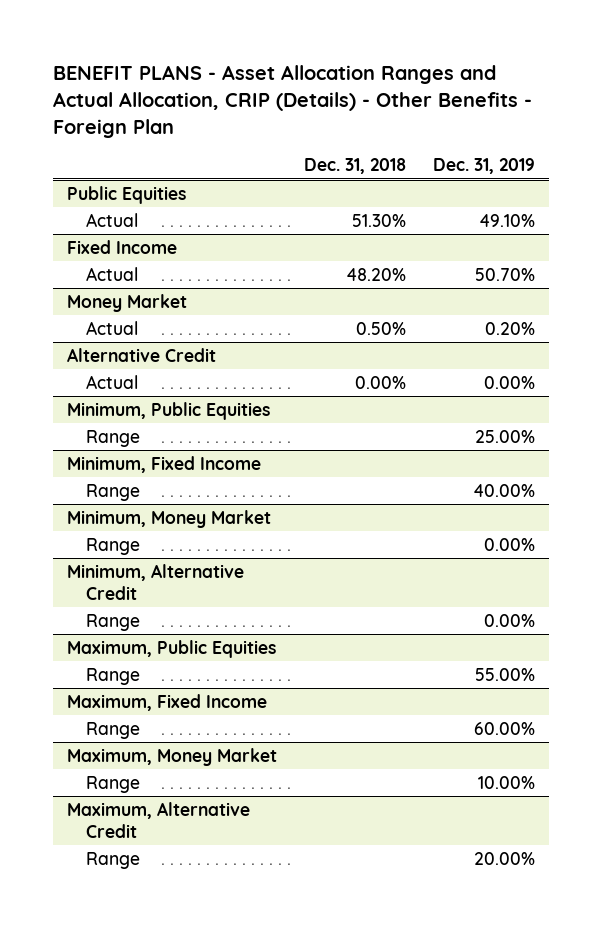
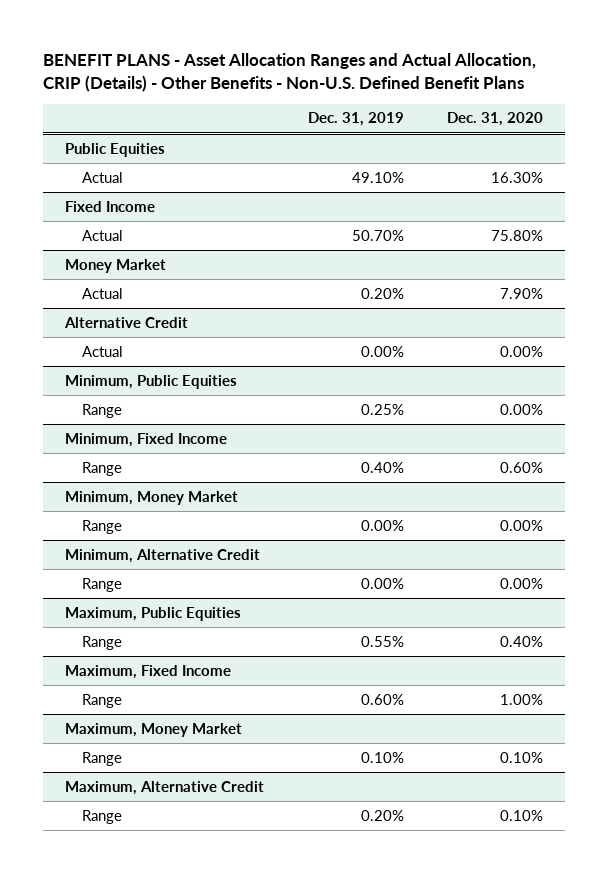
- BENEFIT PLANS - Asset Allocation Ranges and Actual Allocation, CRIP (Details) - Other Benefits - Foreign Plan
+ BENEFIT PLANS - Asset Allocation Ranges and Actual Allocation, CRIP (Details) - Other Benefits - Non-U.S. Defined Benefit Plans
- | Dec. 31, 2018 | Dec. 31, 2019
+ | Dec. 31, 2019 | Dec. 31, 2020
@ Minimum, Public Equities
- Range | | 25.00%
+ Range | 0.25% | 0.00%
@ Minimum, Fixed Income
- Range | | 40.00%
+ Range | 0.40% | 0.60%
@ Maximum, Public Equities
- Range | | 55.00%
+ Range | 0.55% | 0.40%
@ Maximum, Fixed Income
- Range | | 60.00%
+ Range | 0.60% | 1.00%
@ Maximum, Money Market
- Range | | 10.00%
+ Range | 0.10% | 0.10%
@ Maximum, Alternative Credit
- Range | | 20.00%
+ Range | 0.20% | 0.10%

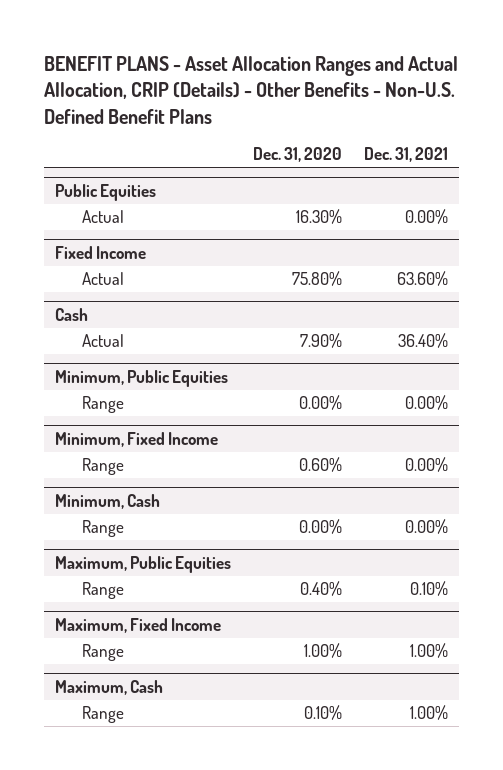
- | Dec. 31, 2019 | Dec. 31, 2020
+ | Dec. 31, 2020 | Dec. 31, 2021
- Money Market
+ Cash
- Alternative Credit
- Actual | 0.00% | 0.00%
- Minimum, Money Market
- Range | 0.00% | 0.00%
- Minimum, Alternative Credit
+ Minimum, Cash
- Maximum, Money Market
- Range | 0.10% | 0.10%
- Maximum, Alternative Credit
+ Maximum, Cash

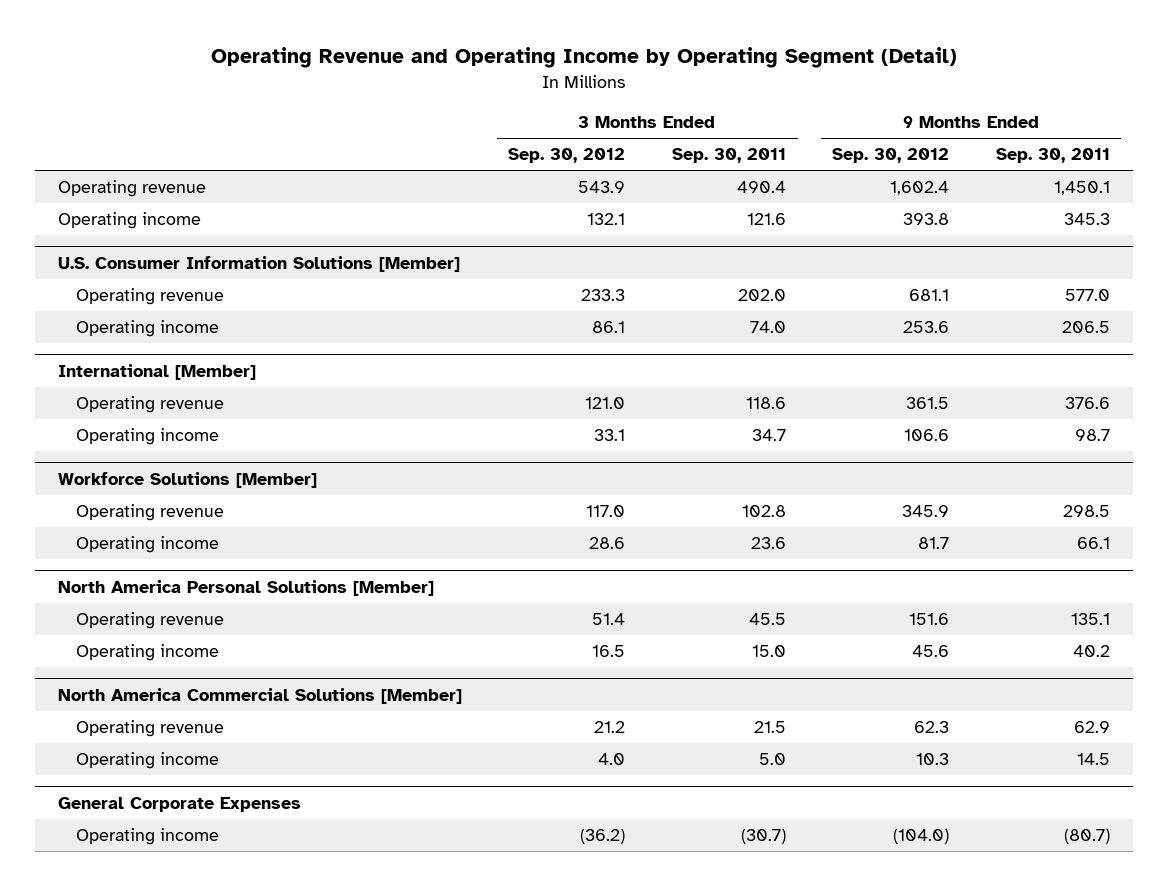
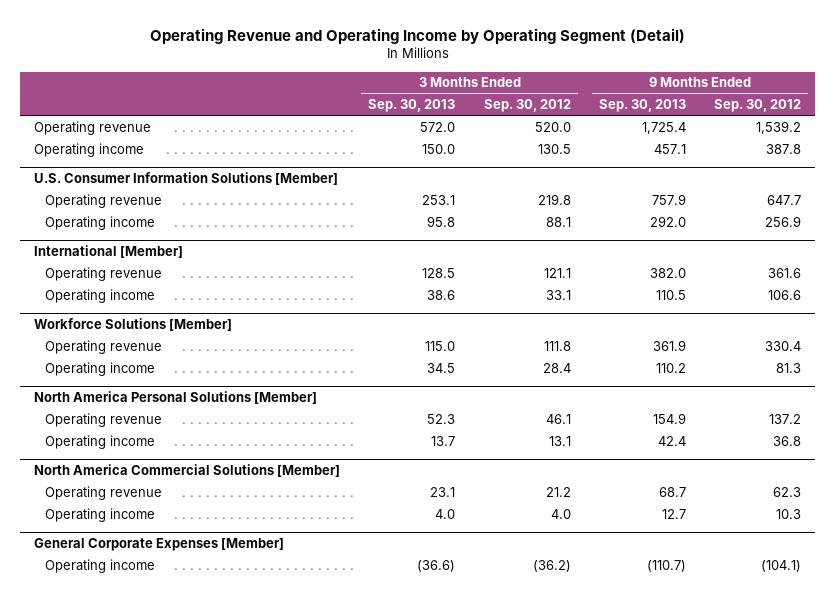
- | 3 Months Ended Sep. 30, 2012 | 3 Months Ended Sep. 30, 2011 | 9 Months Ended Sep. 30, 2012 | 9 Months Ended Sep. 30, 2011
+ | 3 Months Ended Sep. 30, 2013 | 3 Months Ended Sep. 30, 2012 | 9 Months Ended Sep. 30, 2013 | 9 Months Ended Sep. 30, 2012
- Operating revenue | 543.9 | 490.4 | 1,602.4 | 1,450.1
- Operating income | 132.1 | 121.6 | 393.8 | 345.3
+ Operating revenue | 572.0 | 520.0 | 1,725.4 | 1,539.2
+ Operating income | 150.0 | 130.5 | 457.1 | 387.8
@ U.S. Consumer Information Solutions [Member]
- Operating revenue | 233.3 | 202.0 | 681.1 | 577.0
- Operating income | 86.1 | 74.0 | 253.6 | 206.5
+ Operating revenue | 253.1 | 219.8 | 757.9 | 647.7
+ Operating income | 95.8 | 88.1 | 292.0 | 256.9
@ International [Member]
- Operating revenue | 121.0 | 118.6 | 361.5 | 376.6
+ Operating revenue | 128.5 | 121.1 | 382.0 | 361.6
@ Workforce Solutions [Member]
- Operating revenue | 117.0 | 102.8 | 345.9 | 298.5
- Operating income | 28.6 | 23.6 | 81.7 | 66.1
+ Operating revenue | 115.0 | 111.8 | 361.9 | 330.4
+ Operating income | 34.5 | 28.4 | 110.2 | 81.3
@ North America Personal Solutions [Member]
- Operating revenue | 51.4 | 45.5 | 151.6 | 135.1
- Operating income | 16.5 | 15.0 | 45.6 | 40.2
+ Operating revenue | 52.3 | 46.1 | 154.9 | 137.2
+ Operating income | 13.7 | 13.1 | 42.4 | 36.8
- General Corporate Expenses
- Operating income | (36.2) | (30.7) | (104.0) | (80.7)
+ General Corporate Expenses [Member]
+ Operating income | (36.6) | (36.2) | (110.7) | (104.1)

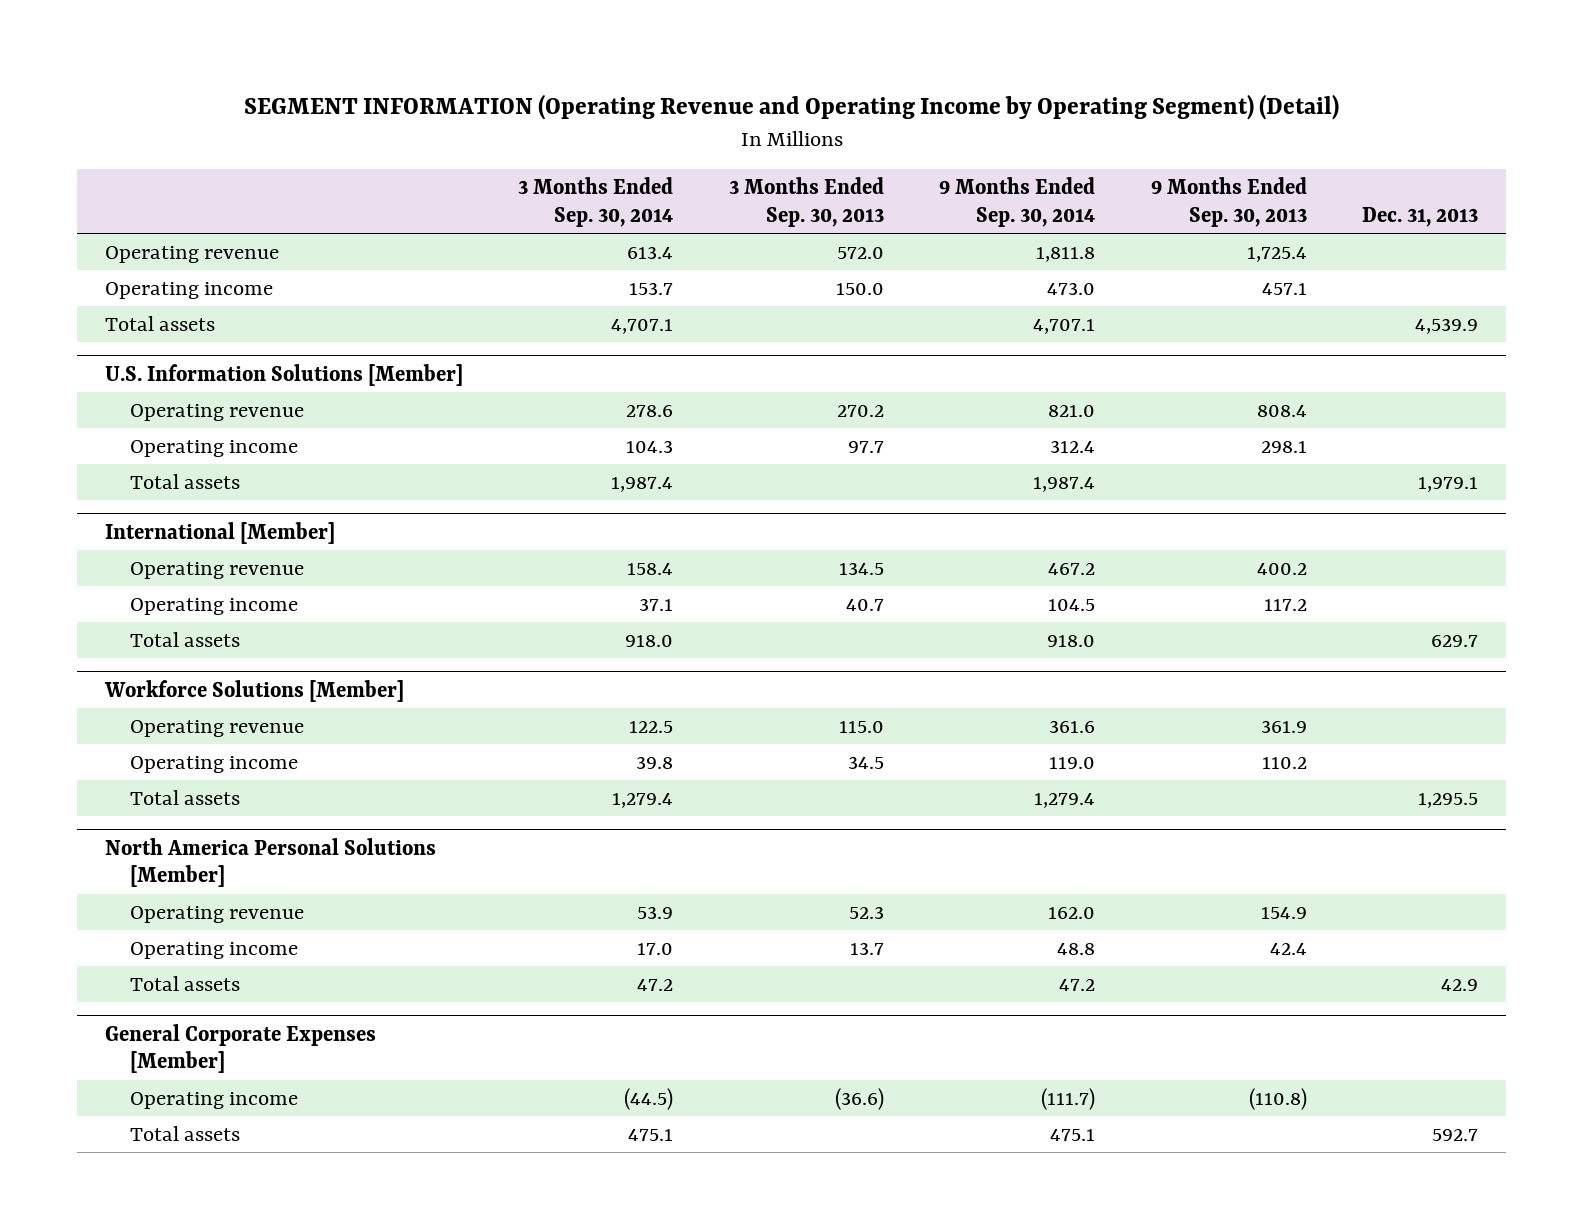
- Operating Revenue and Operating Income by Operating Segment (Detail)
+ SEGMENT INFORMATION (Operating Revenue and Operating Income by Operating Segment) (Detail)
- | 3 Months Ended Sep. 30, 2013 | 3 Months Ended Sep. 30, 2012 | 9 Months Ended Sep. 30, 2013 | 9 Months Ended Sep. 30, 2012
+ | 3 Months Ended Sep. 30, 2014 | 3 Months Ended Sep. 30, 2013 | 9 Months Ended Sep. 30, 2014 | 9 Months Ended Sep. 30, 2013 | Dec. 31, 2013
- U.S. Consumer Information Solutions [Member]
- Operating revenue | 253.1 | 219.8 | 757.9 | 647.7
- Operating income | 95.8 | 88.1 | 292.0 | 256.9
+ Total assets | 4,707.1 | | 4,707.1 | | 4,539.9
+ U.S. Information Solutions [Member]
+ Operating revenue | 278.6 | 270.2 | 821.0 | 808.4 |
+ Operating income | 104.3 | 97.7 | 312.4 | 298.1 |
+ Total assets | 1,987.4 | | 1,987.4 | | 1,979.1
@ International [Member]
- Operating revenue | 128.5 | 121.1 | 382.0 | 361.6
- Operating income | 38.6 | 33.1 | 110.5 | 106.6
+ Operating revenue | 158.4 | 134.5 | 467.2 | 400.2 |
+ Operating income | 37.1 | 40.7 | 104.5 | 117.2 |
+ Total assets | 918.0 | | 918.0 | | 629.7
@ Workforce Solutions [Member]
+ Total assets | 1,279.4 | | 1,279.4 | | 1,295.5
- North America Commercial Solutions [Member]
- Operating revenue | 23.1 | 21.2 | 68.7 | 62.3
- Operating income | 4.0 | 4.0 | 12.7 | 10.3
@ North America Personal Solutions [Member]
+ Total assets | 47.2 | | 47.2 | | 42.9
@ General Corporate Expenses [Member]
- Operating income | (36.6) | (36.2) | (110.7) | (104.1)
+ Operating income | (44.5) | (36.6) | (111.7) | (110.8) |
+ Total assets | 475.1 | | 475.1 | | 592.7

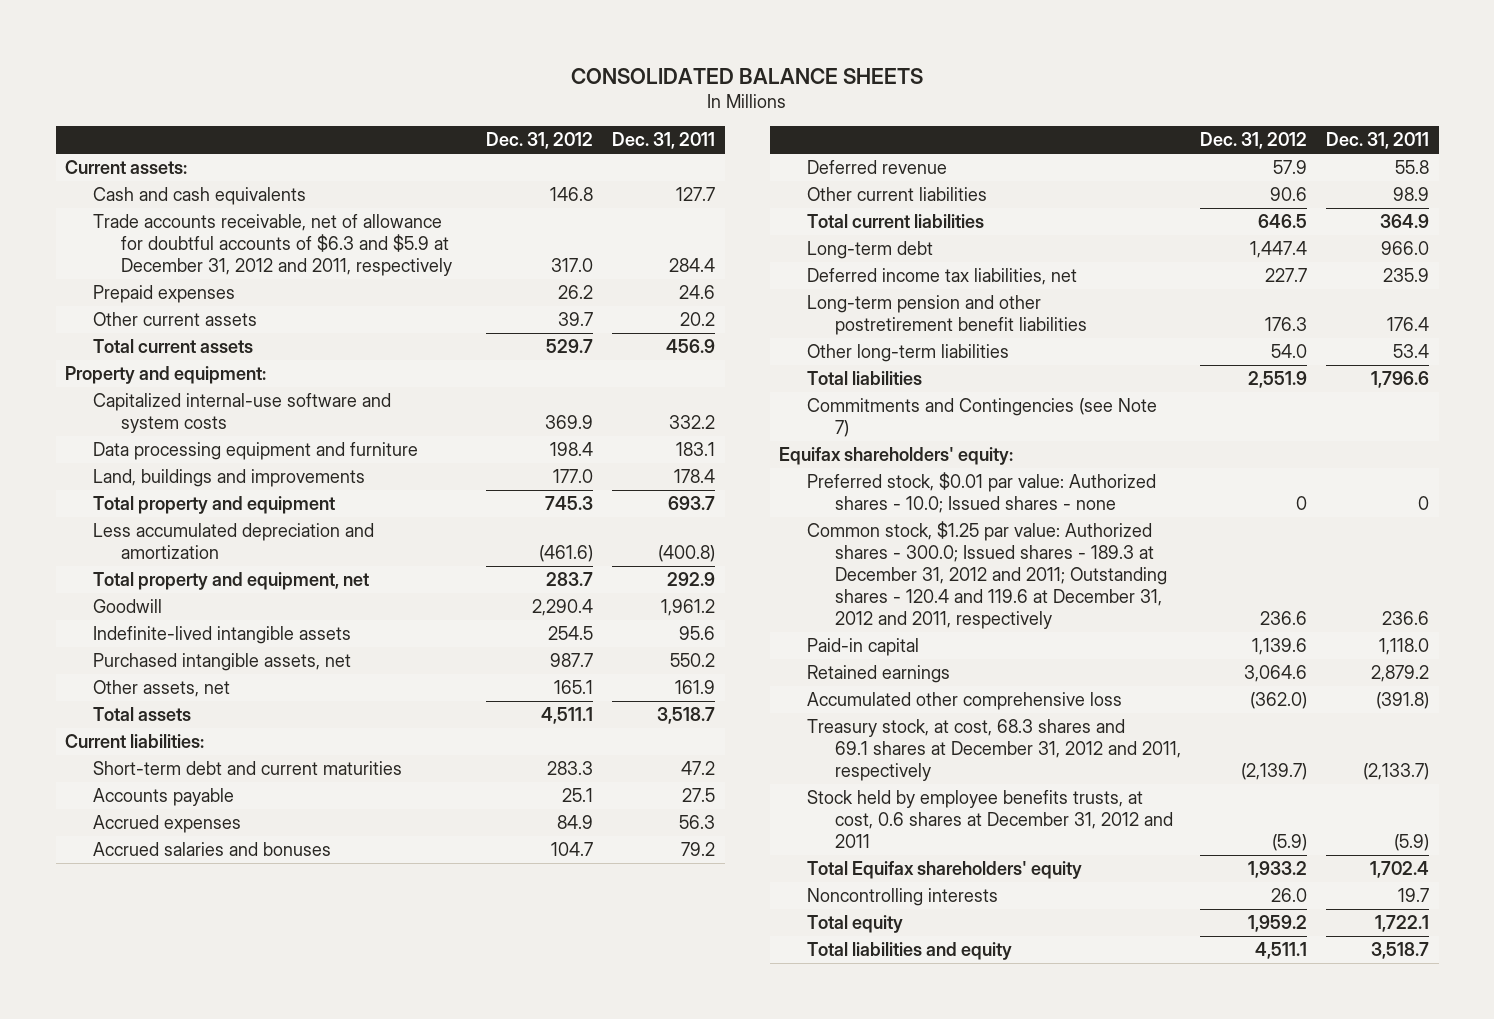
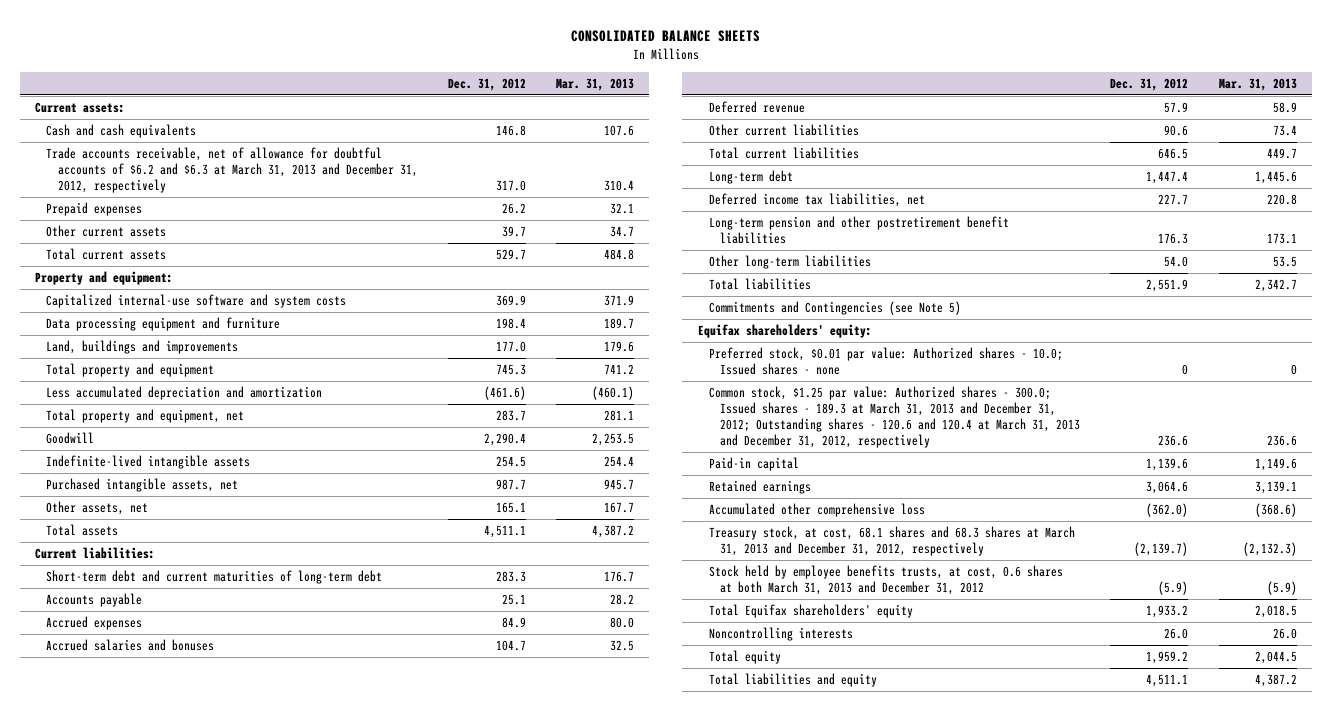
- | Dec. 31, 2012 | Dec. 31, 2011
+ | Dec. 31, 2012 | Mar. 31, 2013
- Trade accounts receivable, net of allowance for doubtful accounts of $6.3 and $5.9 at December 31, 2012 and 2011, respectively | 317.0 | 284.4
+ Trade accounts receivable, net of allowance for doubtful accounts of $6.2 and $6.3 at March 31, 2013 and December 31, 2012, respectively | 317.0 | 310.4
- Short-term debt and current maturities | 283.3 | 47.2
+ Short-term debt and current maturities of long-term debt | 283.3 | 176.7
- Commitments and Contingencies (see Note 7)
+ Commitments and Contingencies (see Note 5)
- Common stock, $1.25 par value: Authorized shares - 300.0; Issued shares - 189.3 at December 31, 2012 and 2011; Outstanding shares - 120.4 and 119.6 at December 31, 2012 and 2011, respectively | 236.6 | 236.6
+ Common stock, $1.25 par value: Authorized shares - 300.0; Issued shares - 189.3 at March 31, 2013 and December 31, 2012; Outstanding shares - 120.6 and 120.4 at March 31, 2013 and December 31, 2012, respectively | 236.6 | 236.6
- Treasury stock, at cost, 68.3 shares and 69.1 shares at December 31, 2012 and 2011, respectively | (2,139.7) | (2,133.7)
- Stock held by employee benefits trusts, at cost, 0.6 shares at December 31, 2012 and 2011 | (5.9) | (5.9)
+ Treasury stock, at cost, 68.1 shares and 68.3 shares at March 31, 2013 and December 31, 2012, respectively | (2,139.7) | (2,132.3)
+ Stock held by employee benefits trusts, at cost, 0.6 shares at both March 31, 2013 and December 31, 2012 | (5.9) | (5.9)

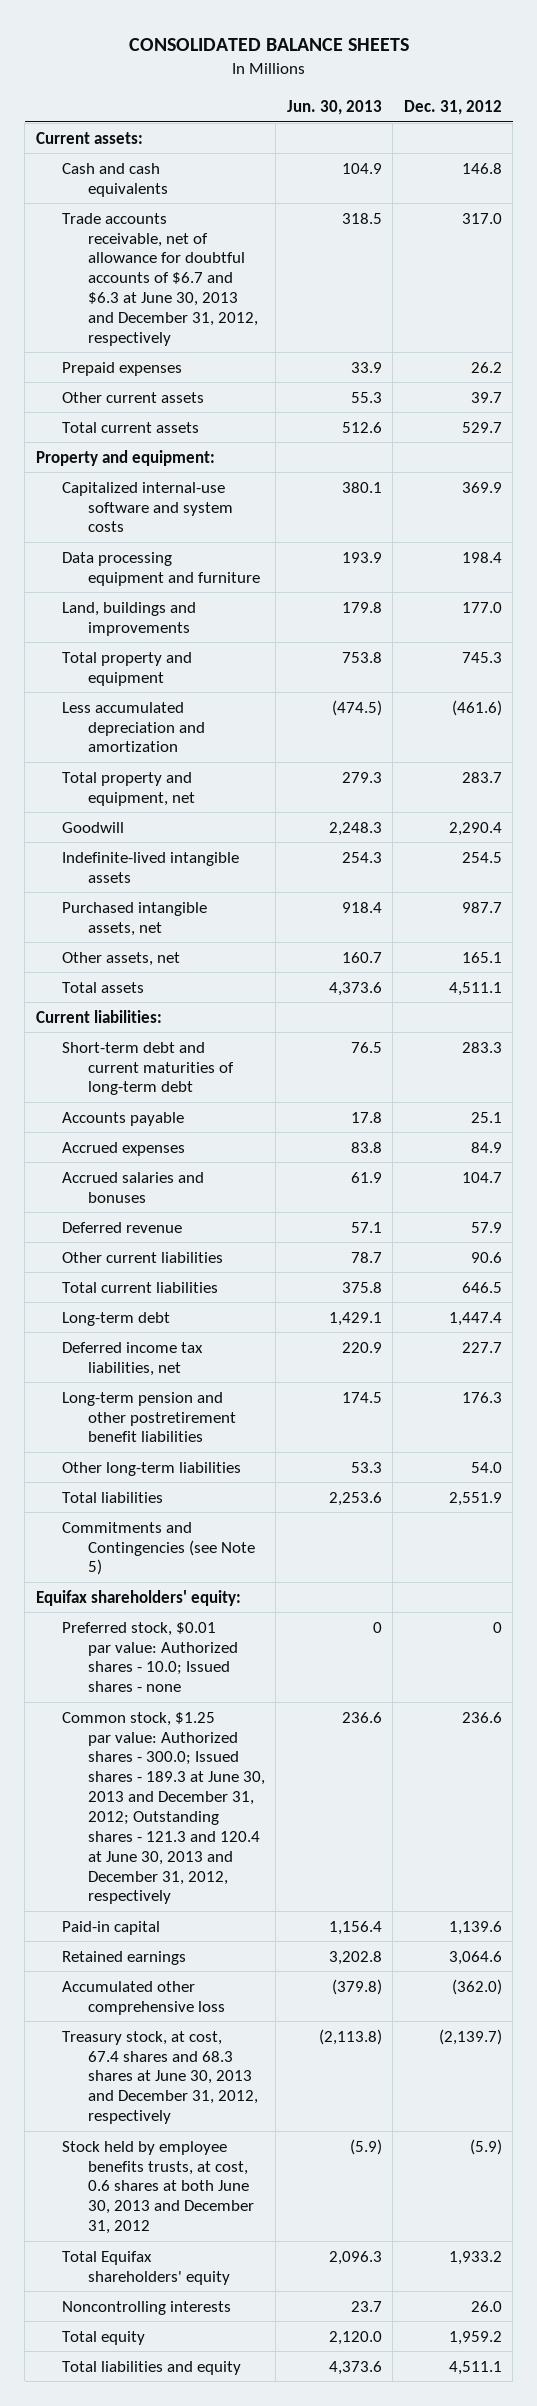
- | Dec. 31, 2012 | Mar. 31, 2013
+ | Jun. 30, 2013 | Dec. 31, 2012
- Trade accounts receivable, net of allowance for doubtful accounts of $6.2 and $6.3 at March 31, 2013 and December 31, 2012, respectively | 317.0 | 310.4
+ Trade accounts receivable, net of allowance for doubtful accounts of $6.7 and $6.3 at June 30, 2013 and December 31, 2012, respectively | 318.5 | 317.0
- Common stock, $1.25 par value: Authorized shares - 300.0; Issued shares - 189.3 at March 31, 2013 and December 31, 2012; Outstanding shares - 120.6 and 120.4 at March 31, 2013 and December 31, 2012, respectively | 236.6 | 236.6
+ Common stock, $1.25 par value: Authorized shares - 300.0; Issued shares - 189.3 at June 30, 2013 and December 31, 2012; Outstanding shares - 121.3 and 120.4 at June 30, 2013 and December 31, 2012, respectively | 236.6 | 236.6
- Treasury stock, at cost, 68.1 shares and 68.3 shares at March 31, 2013 and December 31, 2012, respectively | (2,139.7) | (2,132.3)
- Stock held by employee benefits trusts, at cost, 0.6 shares at both March 31, 2013 and December 31, 2012 | (5.9) | (5.9)
+ Treasury stock, at cost, 67.4 shares and 68.3 shares at June 30, 2013 and December 31, 2012, respectively | (2,113.8) | (2,139.7)
+ Stock held by employee benefits trusts, at cost, 0.6 shares at both June 30, 2013 and December 31, 2012 | (5.9) | (5.9)

